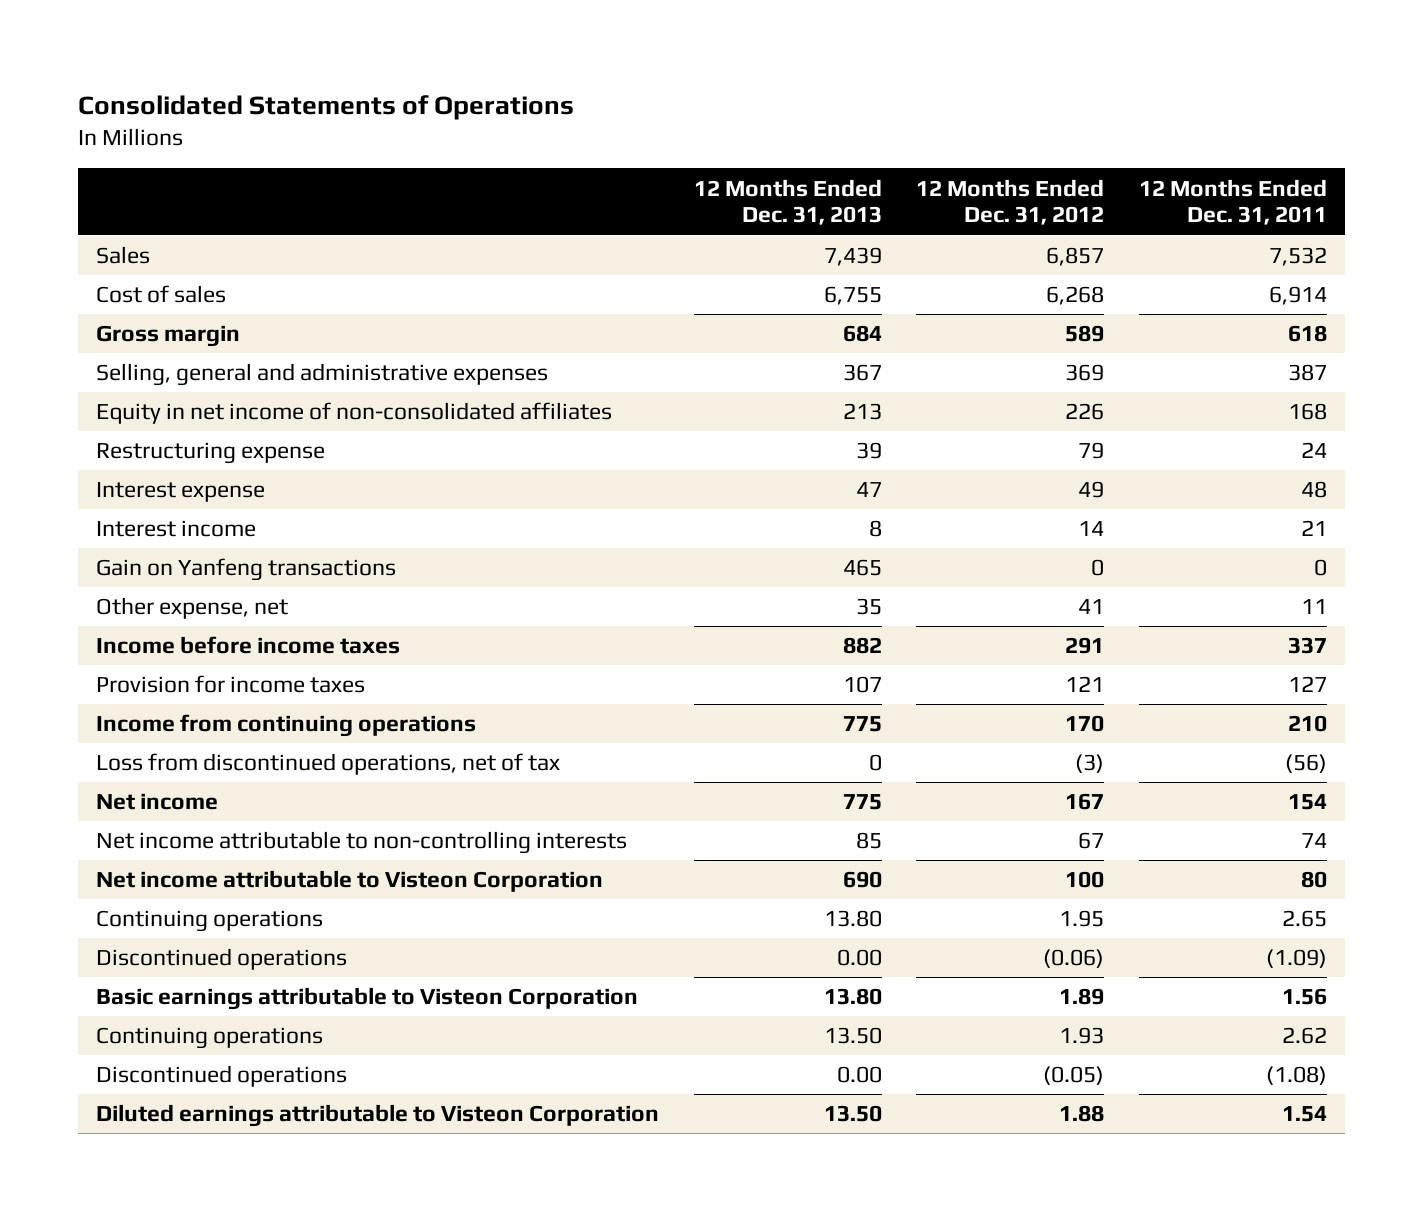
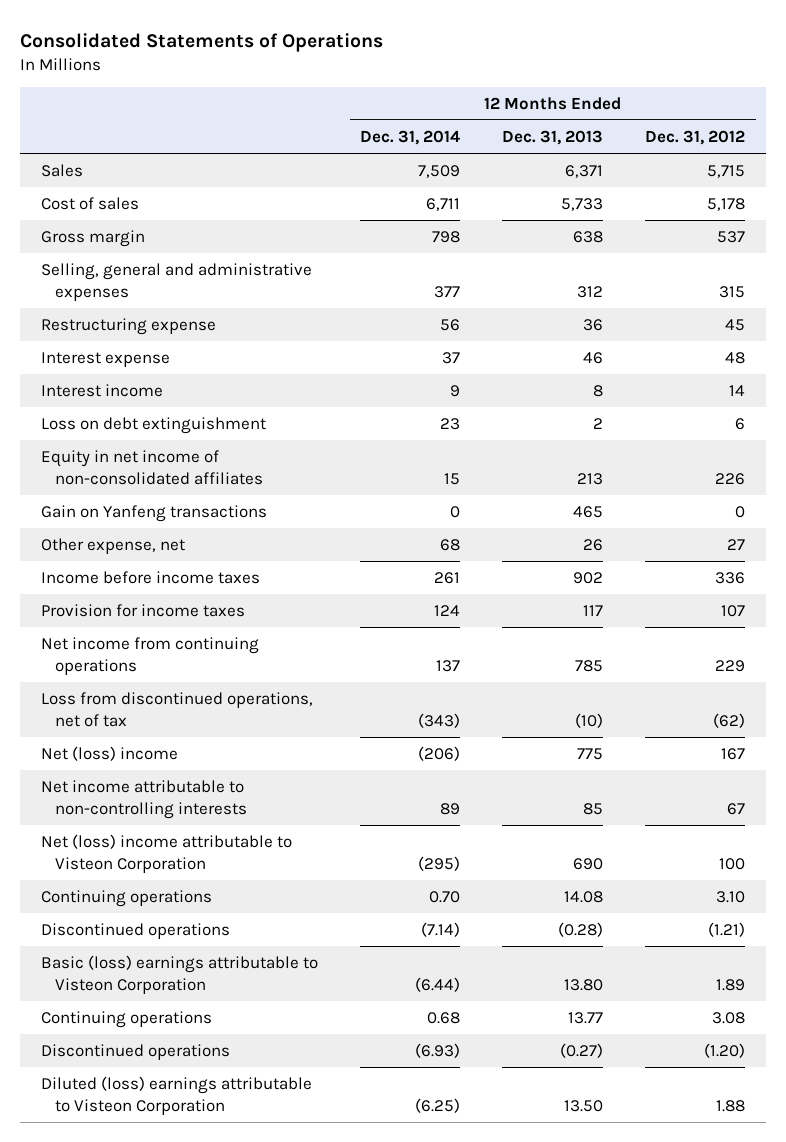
- | 12 Months Ended Dec. 31, 2013 | 12 Months Ended Dec. 31, 2012 | 12 Months Ended Dec. 31, 2011
+ | 12 Months Ended Dec. 31, 2014 | 12 Months Ended Dec. 31, 2013 | 12 Months Ended Dec. 31, 2012
- Sales | 7,439 | 6,857 | 7,532
- Cost of sales | 6,755 | 6,268 | 6,914
- Gross margin | 684 | 589 | 618
- Selling, general and administrative expenses | 367 | 369 | 387
- Restructuring expense | 39 | 79 | 24
- Interest expense | 47 | 49 | 48
+ Sales | 7,509 | 6,371 | 5,715
+ Cost of sales | 6,711 | 5,733 | 5,178
+ Gross margin | 798 | 638 | 537
+ Selling, general and administrative expenses | 377 | 312 | 315
+ Restructuring expense | 56 | 36 | 45
+ Interest expense | 37 | 46 | 48
+ Loss on debt extinguishment | 23 | 2 | 6
moved down: Equity in net income of non-consolidated affiliates | 15 | 213 | 226
- Other expense, net | 35 | 41 | 11
- Income before income taxes | 882 | 291 | 337
- Provision for income taxes | 107 | 121 | 127
- Income from continuing operations | 775 | 170 | 210
- Loss from discontinued operations, net of tax | 0 | (3) | (56)
- Net income | 775 | 167 | 154
+ Other expense, net | 68 | 26 | 27
+ Income before income taxes | 261 | 902 | 336
+ Provision for income taxes | 124 | 117 | 107
+ Net income from continuing operations | 137 | 785 | 229
+ Loss from discontinued operations, net of tax | (343) | (10) | (62)
+ Net (loss) income | (206) | 775 | 167
- Net income attributable to Visteon Corporation | 690 | 100 | 80
- Continuing operations | 13.80 | 1.95 | 2.65
- Discontinued operations | 0.00 | (0.06) | (1.09)
- Basic earnings attributable to Visteon Corporation | 13.80 | 1.89 | 1.56
- Continuing operations | 13.50 | 1.93 | 2.62
- Discontinued operations | 0.00 | (0.05) | (1.08)
- Diluted earnings attributable to Visteon Corporation | 13.50 | 1.88 | 1.54
+ Net (loss) income attributable to Visteon Corporation | (295) | 690 | 100
+ Continuing operations | 0.70 | 14.08 | 3.10
+ Discontinued operations | (7.14) | (0.28) | (1.21)
+ Basic (loss) earnings attributable to Visteon Corporation | (6.44) | 13.80 | 1.89
+ Continuing operations | 0.68 | 13.77 | 3.08
+ Discontinued operations | (6.93) | (0.27) | (1.20)
+ Diluted (loss) earnings attributable to Visteon Corporation | (6.25) | 13.50 | 1.88

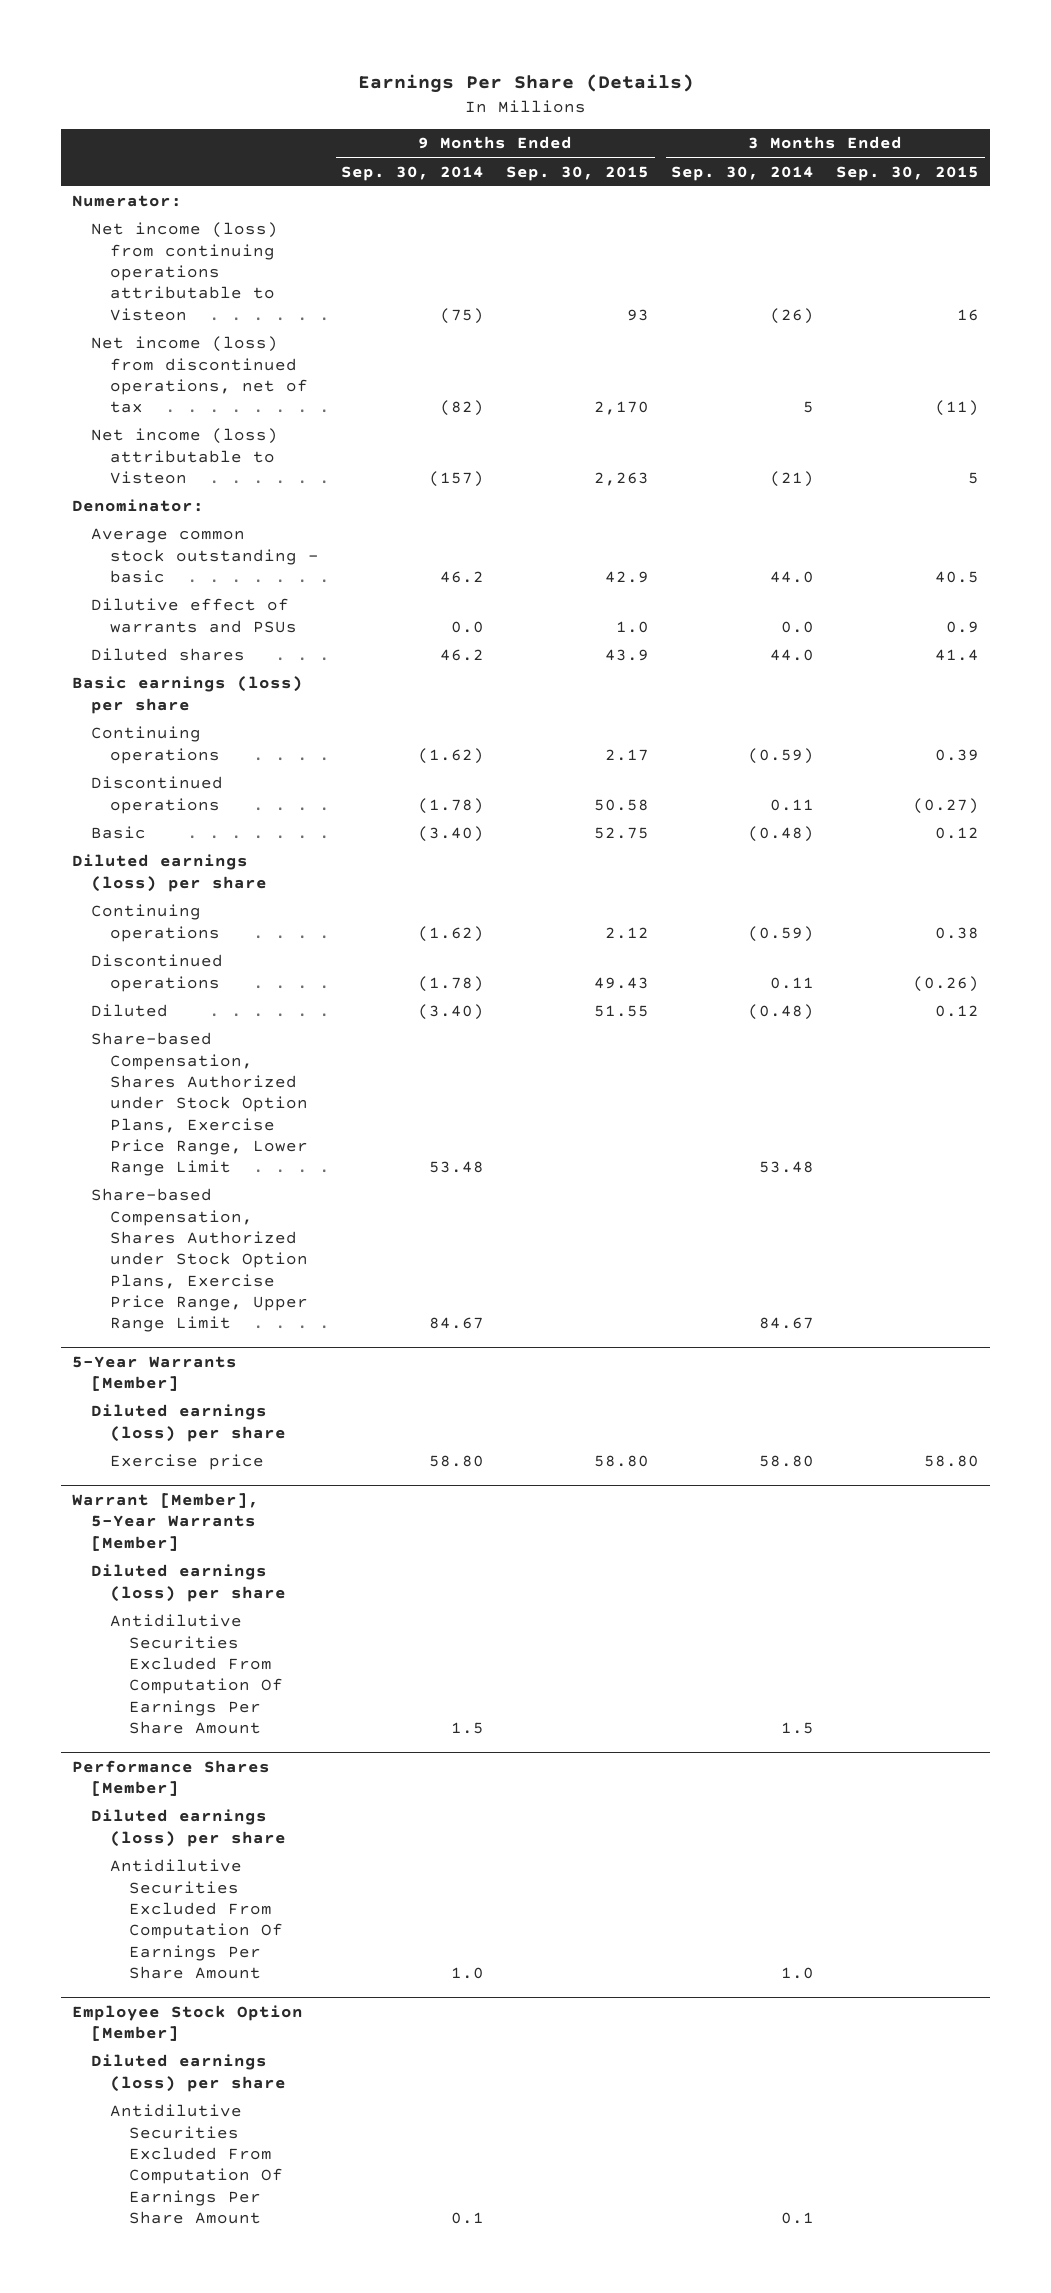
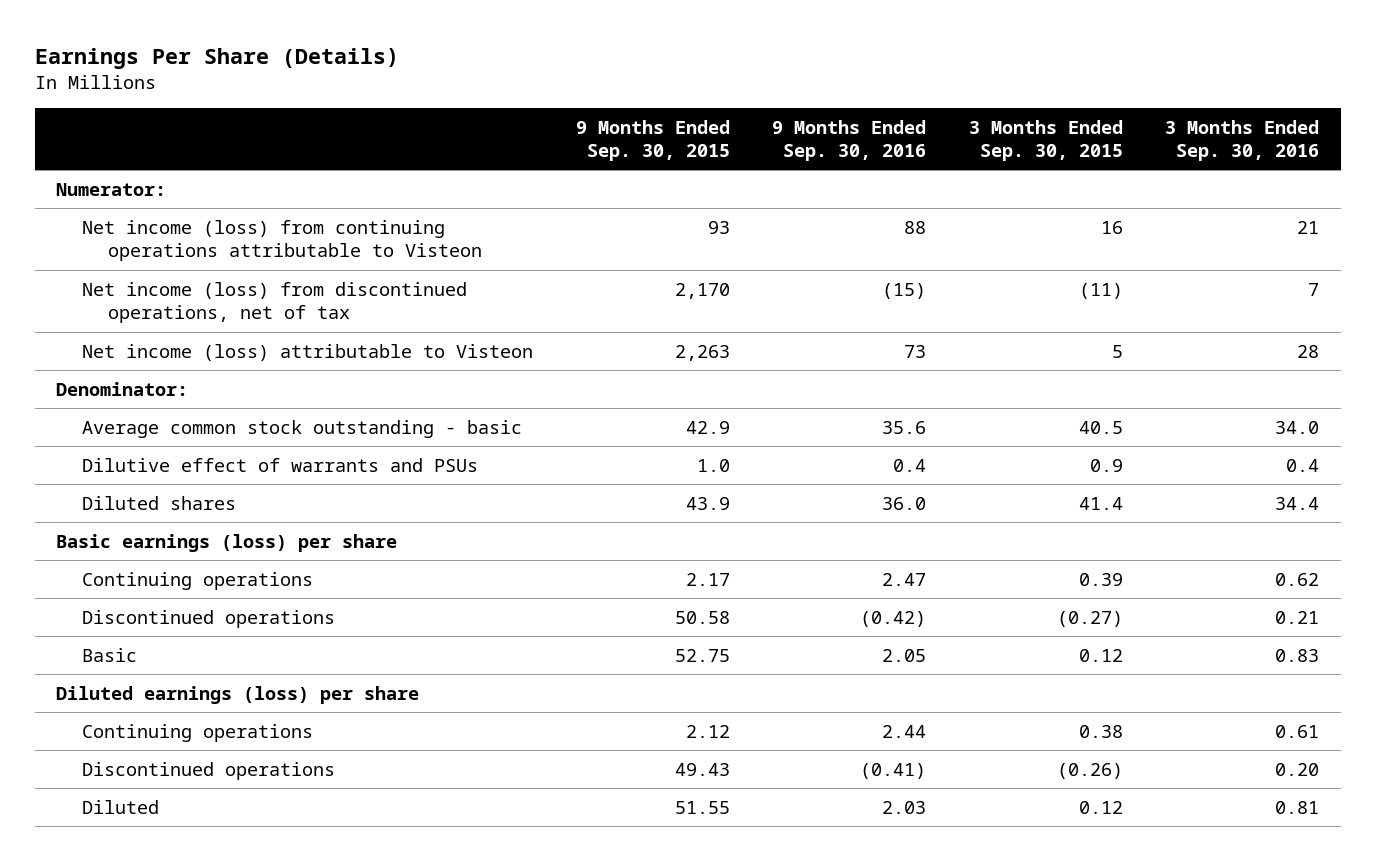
- | 9 Months Ended Sep. 30, 2014 | 9 Months Ended Sep. 30, 2015 | 3 Months Ended Sep. 30, 2014 | 3 Months Ended Sep. 30, 2015
+ | 9 Months Ended Sep. 30, 2015 | 9 Months Ended Sep. 30, 2016 | 3 Months Ended Sep. 30, 2015 | 3 Months Ended Sep. 30, 2016
- Share-based Compensation, Shares Authorized under Stock Option Plans, Exercise Price Range, Lower Range Limit | 53.48 | | 53.48 |
- Share-based Compensation, Shares Authorized under Stock Option Plans, Exercise Price Range, Upper Range Limit | 84.67 | | 84.67 |
- 5-Year Warrants [Member]
- Diluted earnings (loss) per share
- Exercise price | 58.80 | 58.80 | 58.80 | 58.80
- Warrant [Member], 5-Year Warrants [Member]
- Diluted earnings (loss) per share
- Antidilutive Securities Excluded From Computation Of Earnings Per Share Amount | 1.5 | | 1.5 |
- Performance Shares [Member]
- Diluted earnings (loss) per share
- Antidilutive Securities Excluded From Computation Of Earnings Per Share Amount | 1.0 | | 1.0 |
- Employee Stock Option [Member]
- Diluted earnings (loss) per share
- Antidilutive Securities Excluded From Computation Of Earnings Per Share Amount | 0.1 | | 0.1 |

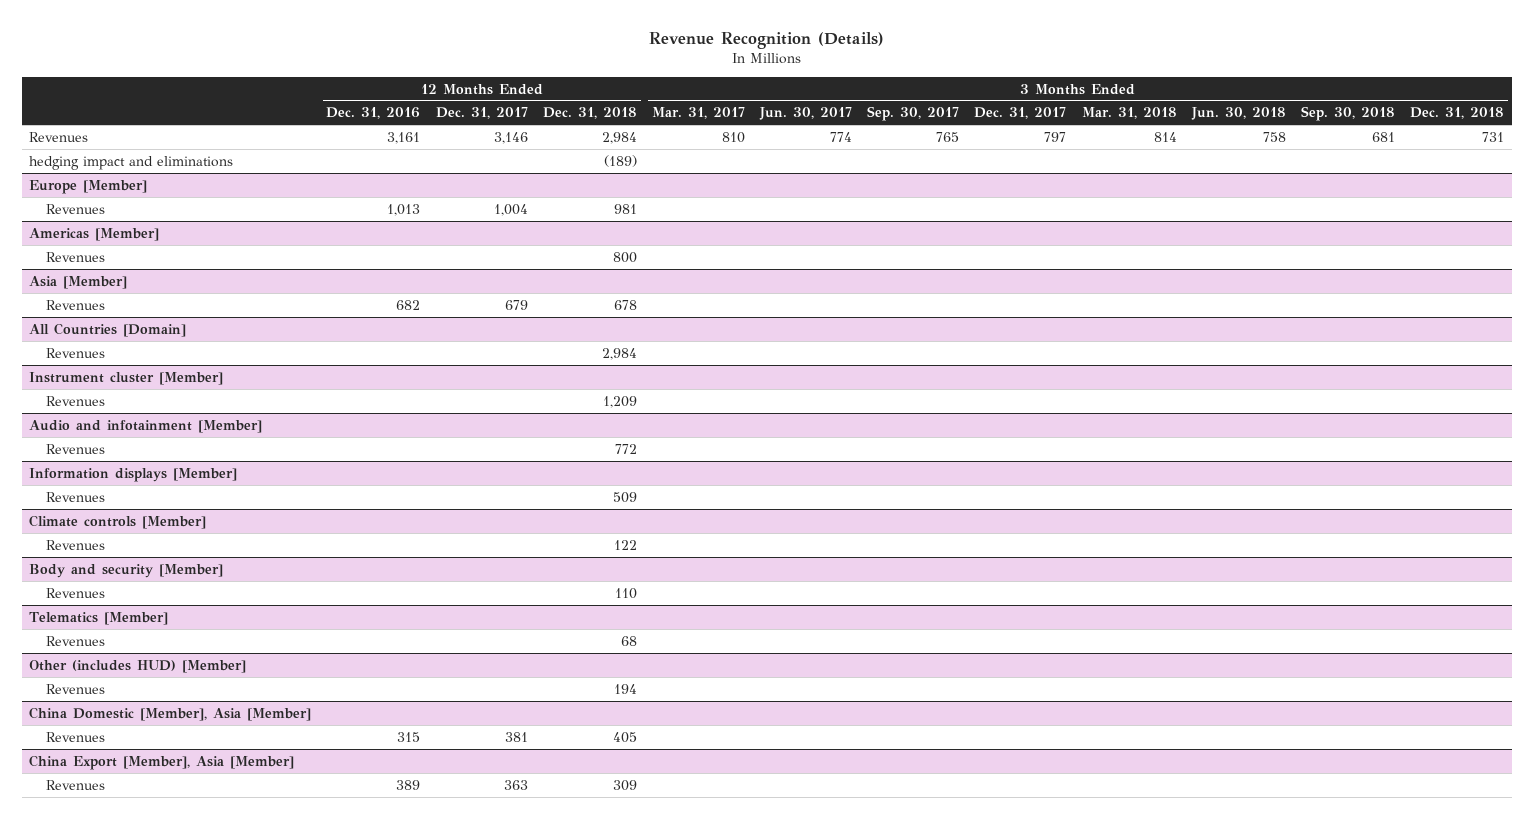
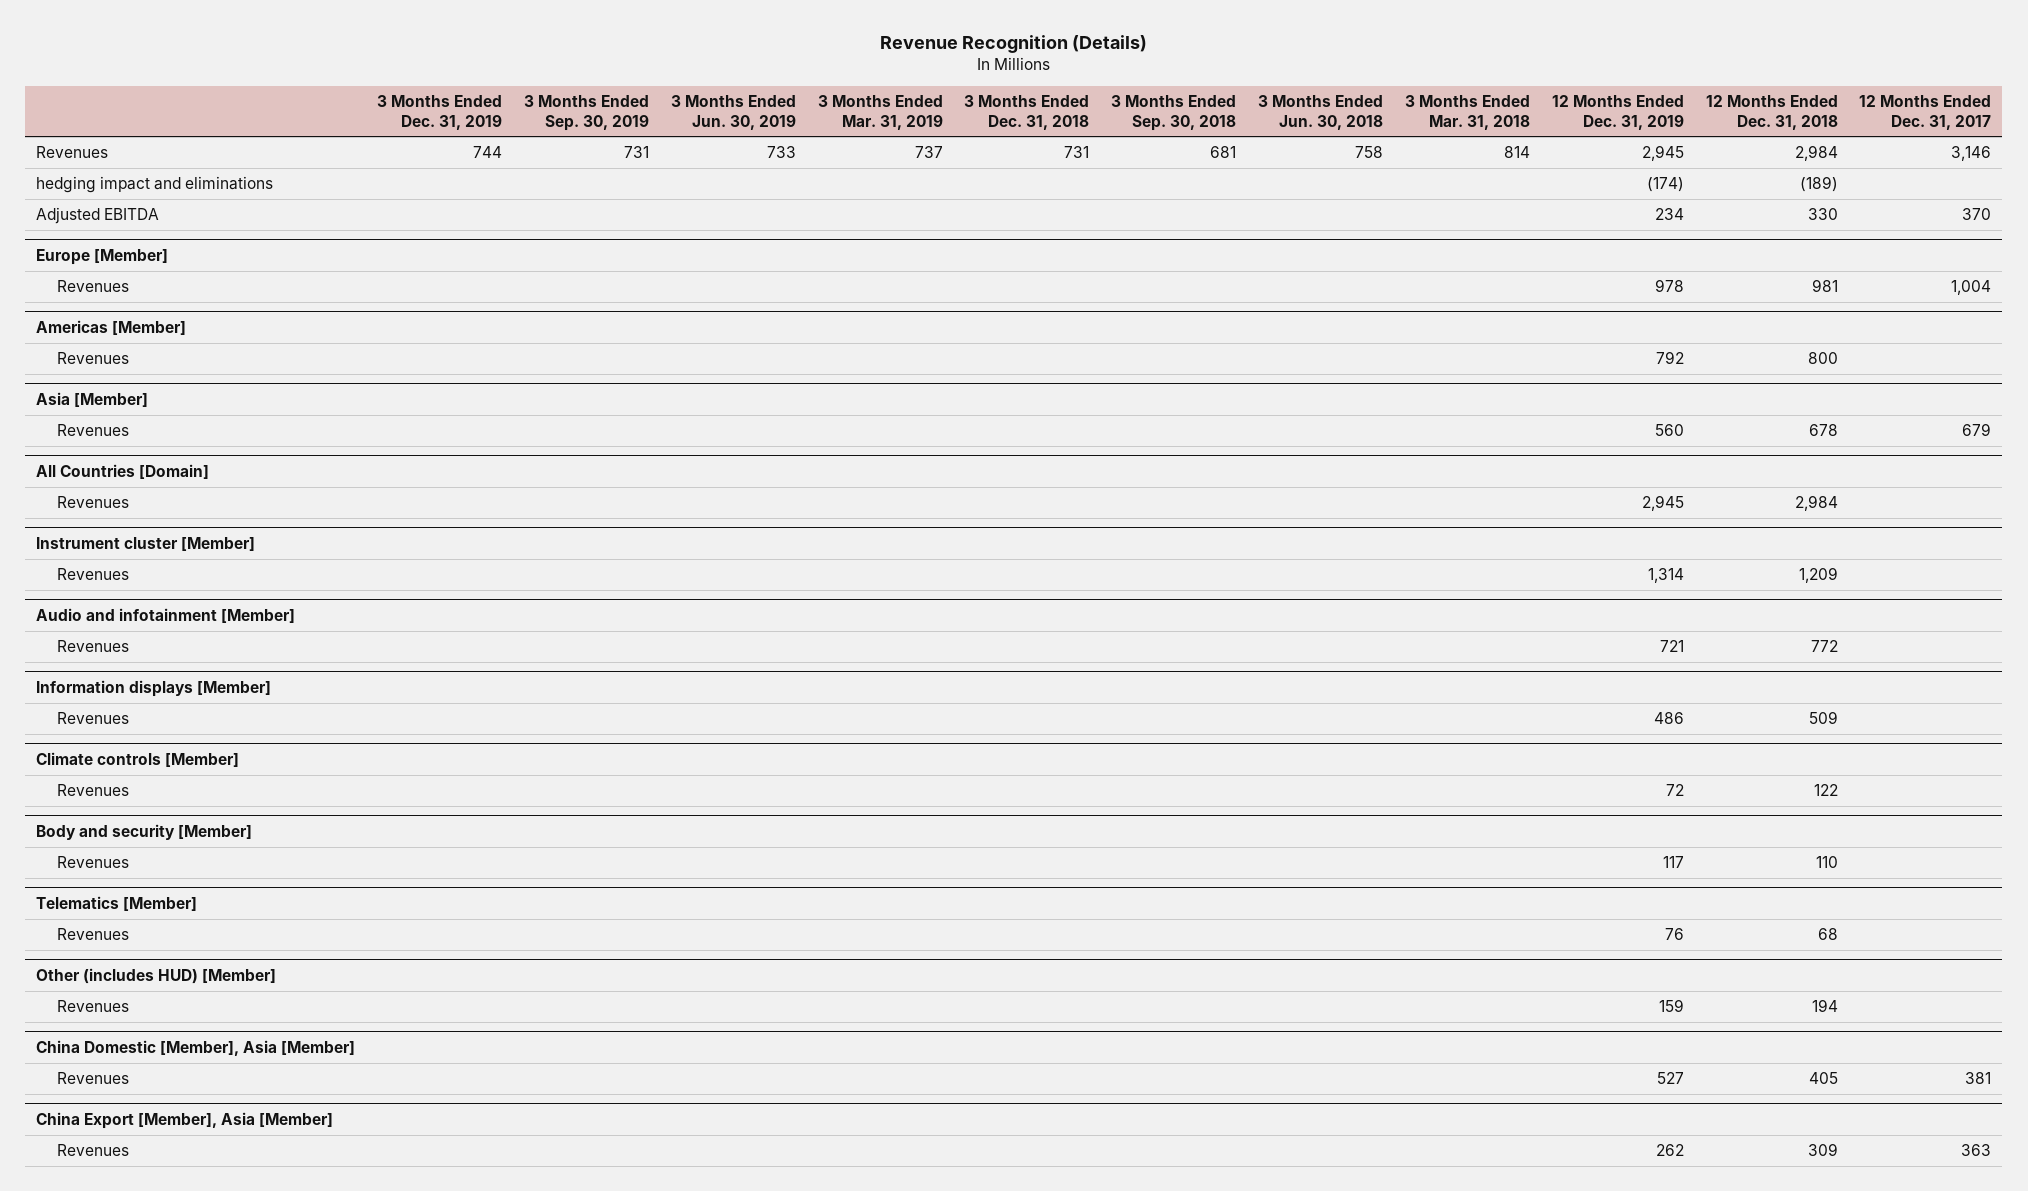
- | 12 Months Ended Dec. 31, 2016 | 12 Months Ended Dec. 31, 2017 | 12 Months Ended Dec. 31, 2018 | 3 Months Ended Mar. 31, 2017 | 3 Months Ended Jun. 30, 2017 | 3 Months Ended Sep. 30, 2017 | 3 Months Ended Dec. 31, 2017 | 3 Months Ended Mar. 31, 2018 | 3 Months Ended Jun. 30, 2018 | 3 Months Ended Sep. 30, 2018 | 3 Months Ended Dec. 31, 2018
+ | 3 Months Ended Dec. 31, 2019 | 3 Months Ended Sep. 30, 2019 | 3 Months Ended Jun. 30, 2019 | 3 Months Ended Mar. 31, 2019 | 3 Months Ended Dec. 31, 2018 | 3 Months Ended Sep. 30, 2018 | 3 Months Ended Jun. 30, 2018 | 3 Months Ended Mar. 31, 2018 | 12 Months Ended Dec. 31, 2019 | 12 Months Ended Dec. 31, 2018 | 12 Months Ended Dec. 31, 2017
+ Adjusted EBITDA | | | | | | | | | 234 | 330 | 370

